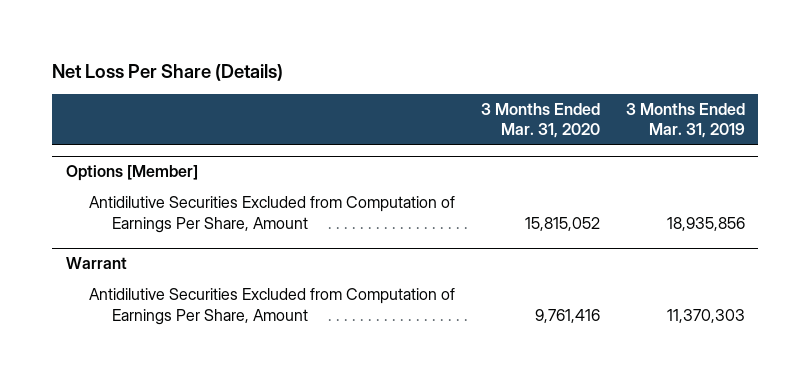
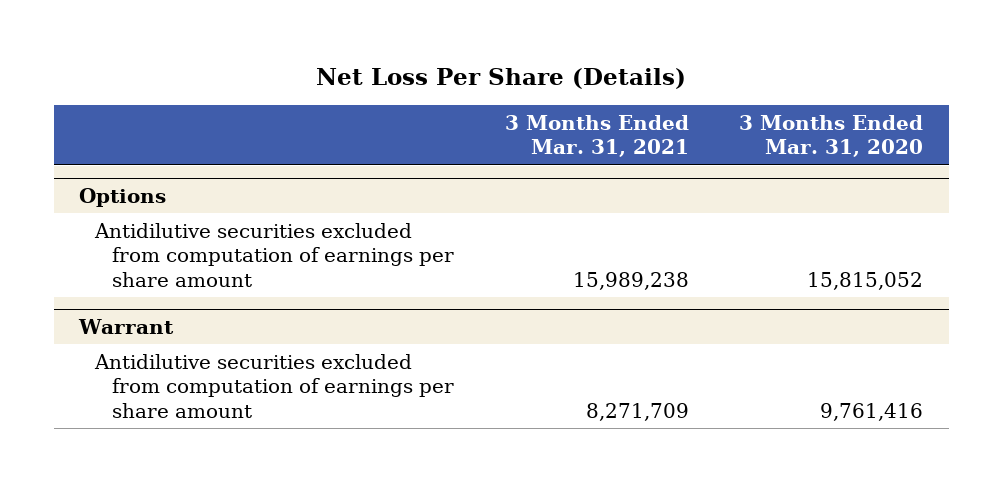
- | 3 Months Ended Mar. 31, 2020 | 3 Months Ended Mar. 31, 2019
+ | 3 Months Ended Mar. 31, 2021 | 3 Months Ended Mar. 31, 2020
- Options [Member]
- Antidilutive Securities Excluded from Computation of Earnings Per Share, Amount | 15,815,052 | 18,935,856
+ Options
+ Antidilutive securities excluded from computation of earnings per share amount | 15,989,238 | 15,815,052
@ Warrant
- Antidilutive Securities Excluded from Computation of Earnings Per Share, Amount | 9,761,416 | 11,370,303
+ Antidilutive securities excluded from computation of earnings per share amount | 8,271,709 | 9,761,416

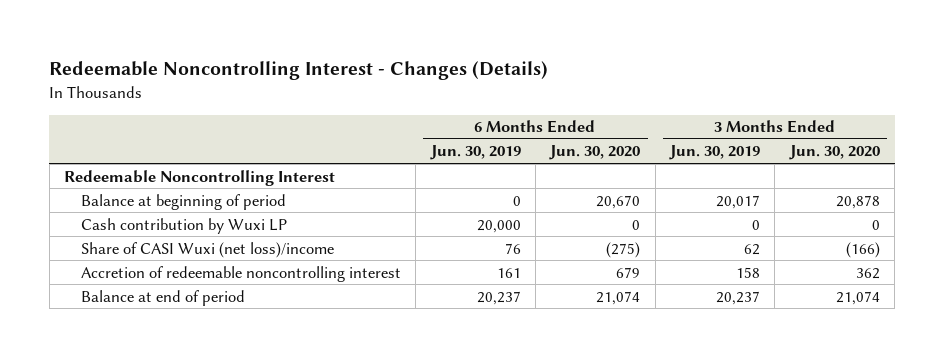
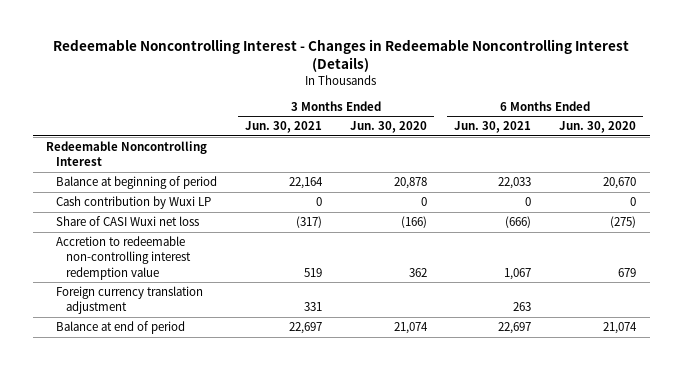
- Redeemable Noncontrolling Interest - Changes (Details)
+ Redeemable Noncontrolling Interest - Changes in Redeemable Noncontrolling Interest (Details)
- | 6 Months Ended Jun. 30, 2019 | 6 Months Ended Jun. 30, 2020 | 3 Months Ended Jun. 30, 2019 | 3 Months Ended Jun. 30, 2020
+ | 3 Months Ended Jun. 30, 2021 | 3 Months Ended Jun. 30, 2020 | 6 Months Ended Jun. 30, 2021 | 6 Months Ended Jun. 30, 2020
- Share of CASI Wuxi (net loss)/income | 76 | (275) | 62 | (166)
- Accretion of redeemable noncontrolling interest | 161 | 679 | 158 | 362
+ Share of CASI Wuxi net loss | (317) | (166) | (666) | (275)
+ Accretion to redeemable non-controlling interest redemption value | 519 | 362 | 1,067 | 679
+ Foreign currency translation adjustment | 331 | | 263 |

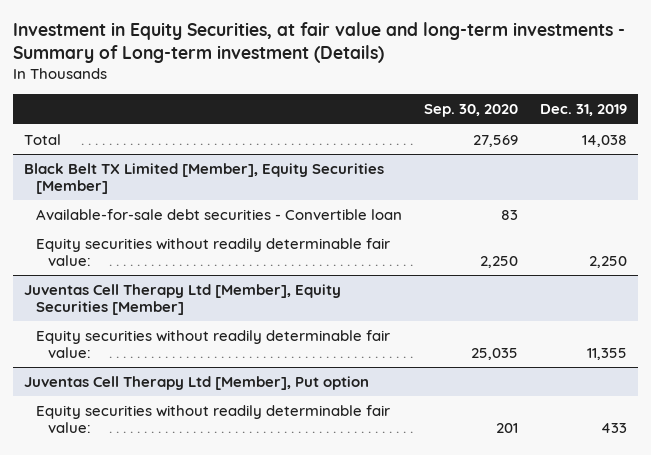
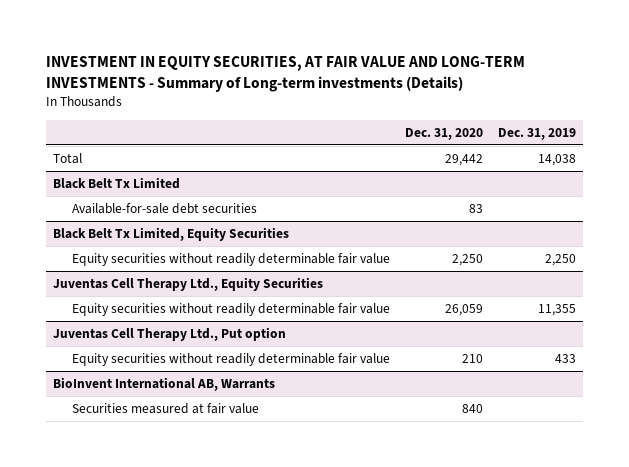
- Investment in Equity Securities, at fair value and long-term investments - Summary of Long-term investment (Details)
+ INVESTMENT IN EQUITY SECURITIES, AT FAIR VALUE AND LONG-TERM INVESTMENTS - Summary of Long-term investments (Details)
- | Sep. 30, 2020 | Dec. 31, 2019
+ | Dec. 31, 2020 | Dec. 31, 2019
- Black Belt TX Limited [Member], Equity Securities [Member]
- Available-for-sale debt securities - Convertible loan | 83 |
- Equity securities without readily determinable fair value: | 2,250 | 2,250
- Juventas Cell Therapy Ltd [Member], Equity Securities [Member]
- Equity securities without readily determinable fair value: | 25,035 | 11,355
- Juventas Cell Therapy Ltd [Member], Put option
- Equity securities without readily determinable fair value: | 201 | 433
+ Black Belt Tx Limited
+ Available-for-sale debt securities | 83 |
+ Black Belt Tx Limited, Equity Securities
+ Equity securities without readily determinable fair value | 2,250 | 2,250
+ Juventas Cell Therapy Ltd., Equity Securities
+ Equity securities without readily determinable fair value | 26,059 | 11,355
+ Juventas Cell Therapy Ltd., Put option
+ Equity securities without readily determinable fair value | 210 | 433
+ BioInvent International AB, Warrants
+ Securities measured at fair value | 840 |

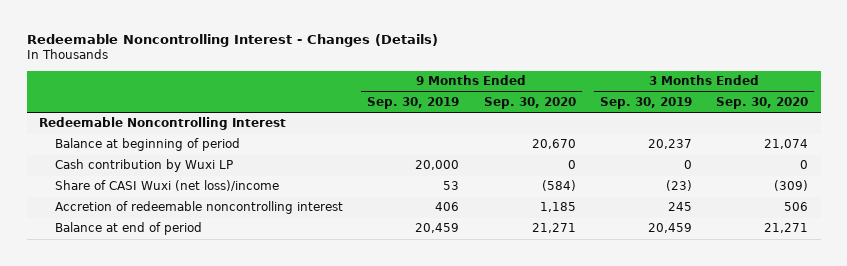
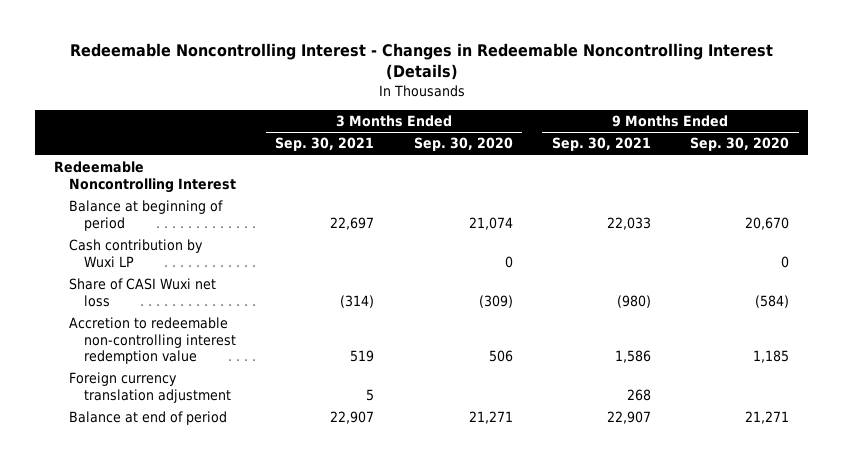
- Redeemable Noncontrolling Interest - Changes (Details)
+ Redeemable Noncontrolling Interest - Changes in Redeemable Noncontrolling Interest (Details)
- | 9 Months Ended Sep. 30, 2019 | 9 Months Ended Sep. 30, 2020 | 3 Months Ended Sep. 30, 2019 | 3 Months Ended Sep. 30, 2020
+ | 3 Months Ended Sep. 30, 2021 | 3 Months Ended Sep. 30, 2020 | 9 Months Ended Sep. 30, 2021 | 9 Months Ended Sep. 30, 2020
- Share of CASI Wuxi (net loss)/income | 53 | (584) | (23) | (309)
- Accretion of redeemable noncontrolling interest | 406 | 1,185 | 245 | 506
+ Share of CASI Wuxi net loss | (314) | (309) | (980) | (584)
+ Accretion to redeemable non-controlling interest redemption value | 519 | 506 | 1,586 | 1,185
+ Foreign currency translation adjustment | 5 | | 268 |

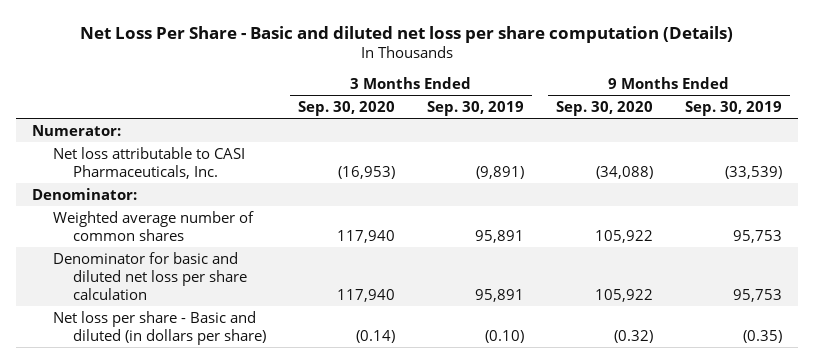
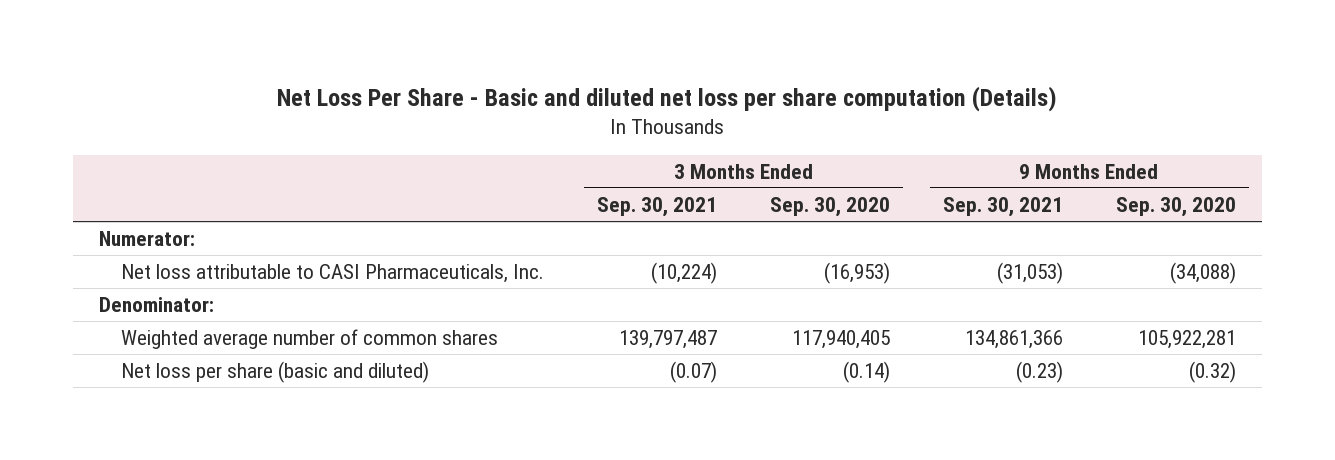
- | 3 Months Ended Sep. 30, 2020 | 3 Months Ended Sep. 30, 2019 | 9 Months Ended Sep. 30, 2020 | 9 Months Ended Sep. 30, 2019
+ | 3 Months Ended Sep. 30, 2021 | 3 Months Ended Sep. 30, 2020 | 9 Months Ended Sep. 30, 2021 | 9 Months Ended Sep. 30, 2020
- Weighted average number of common shares | 117,940 | 95,891 | 105,922 | 95,753
- Denominator for basic and diluted net loss per share calculation | 117,940 | 95,891 | 105,922 | 95,753
- Net loss per share - Basic and diluted (in dollars per share) | (0.14) | (0.10) | (0.32) | (0.35)
+ Weighted average number of common shares | 139,797,487 | 117,940,405 | 134,861,366 | 105,922,281
+ Net loss per share (basic and diluted) | (0.07) | (0.14) | (0.23) | (0.32)

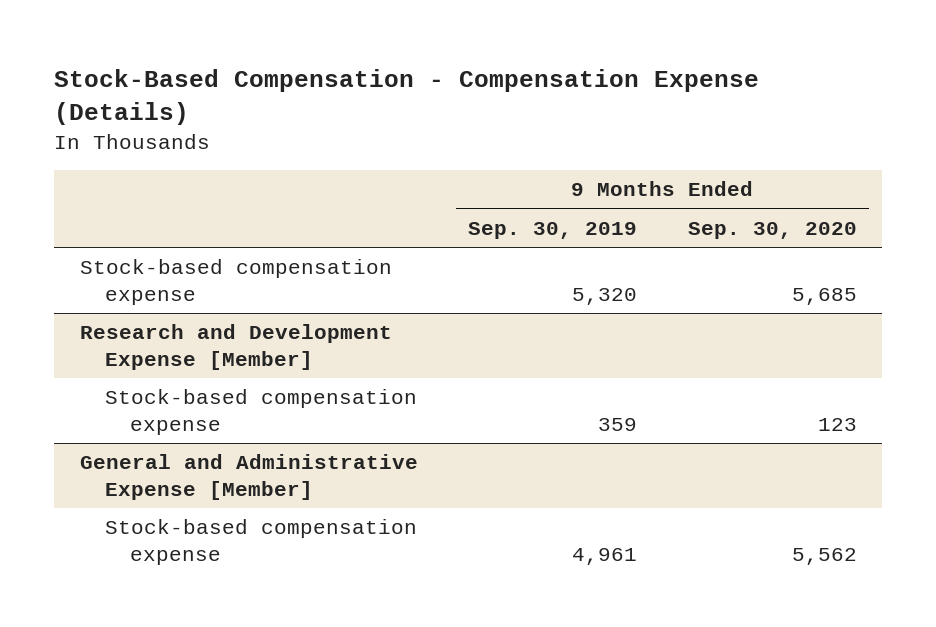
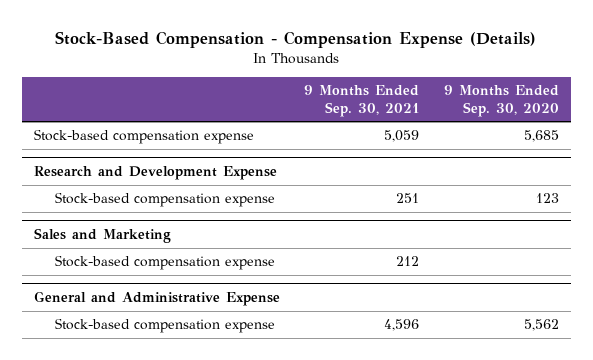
- | 9 Months Ended Sep. 30, 2019 | 9 Months Ended Sep. 30, 2020
+ | 9 Months Ended Sep. 30, 2021 | 9 Months Ended Sep. 30, 2020
- Research and Development Expense [Member]
+ Research and Development Expense
- General and Administrative Expense [Member]
+ Sales and Marketing
+ Stock-based compensation expense | 212 |
+ General and Administrative Expense

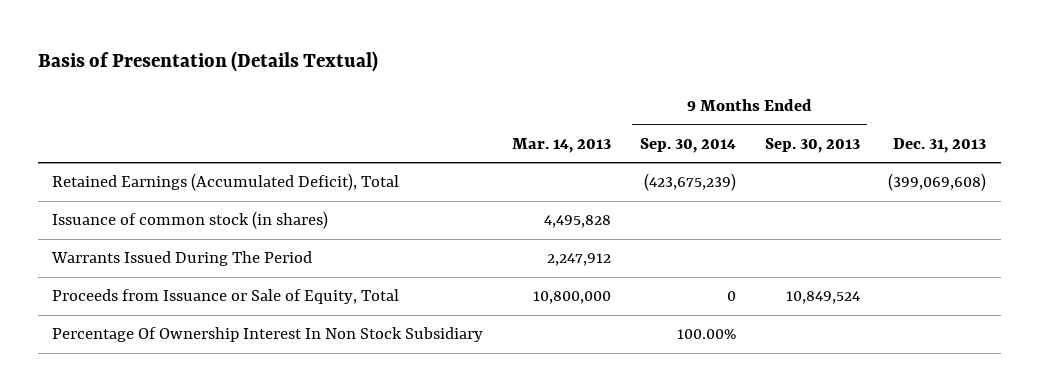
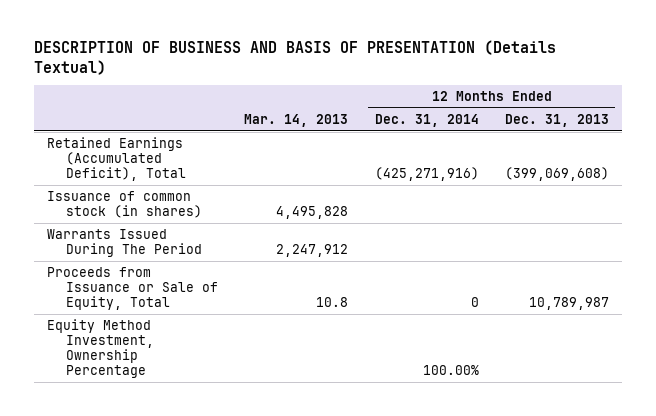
- Basis of Presentation (Details Textual)
+ DESCRIPTION OF BUSINESS AND BASIS OF PRESENTATION (Details Textual)
- | Mar. 14, 2013 | 9 Months Ended Sep. 30, 2014 | 9 Months Ended Sep. 30, 2013 | Dec. 31, 2013
+ | Mar. 14, 2013 | 12 Months Ended Dec. 31, 2014 | 12 Months Ended Dec. 31, 2013
- Proceeds from Issuance or Sale of Equity, Total | 10,800,000 | 0 | 10,849,524 |
- Percentage Of Ownership Interest In Non Stock Subsidiary | | 100.00% | |
+ Proceeds from Issuance or Sale of Equity, Total | 10.8 | 0 | 10,789,987
+ Equity Method Investment, Ownership Percentage | | 100.00% |

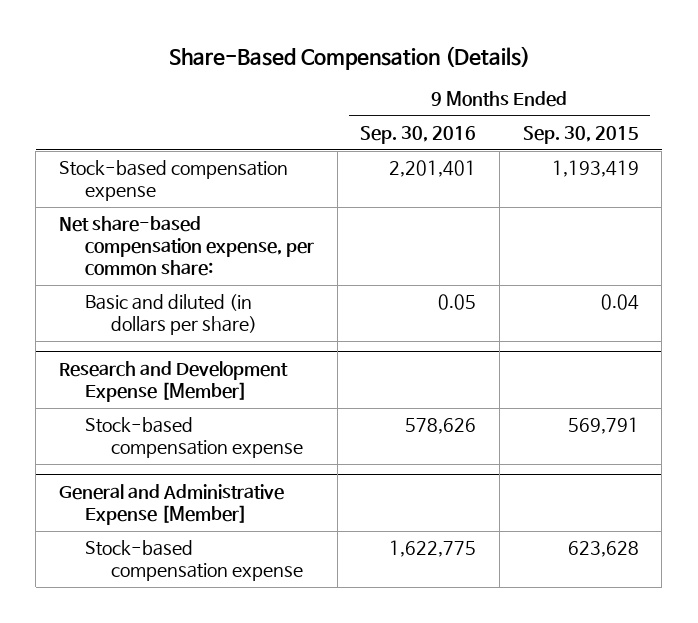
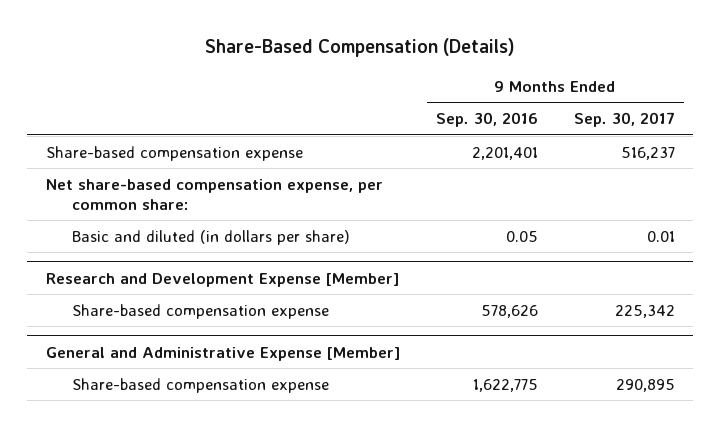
- | 9 Months Ended Sep. 30, 2016 | 9 Months Ended Sep. 30, 2015
+ | 9 Months Ended Sep. 30, 2016 | 9 Months Ended Sep. 30, 2017
- Stock-based compensation expense | 2,201,401 | 1,193,419
+ Share-based compensation expense | 2,201,401 | 516,237
@ Research and Development Expense [Member]
- Stock-based compensation expense | 578,626 | 569,791
+ Share-based compensation expense | 578,626 | 225,342
@ General and Administrative Expense [Member]
- Stock-based compensation expense | 1,622,775 | 623,628
+ Share-based compensation expense | 1,622,775 | 290,895

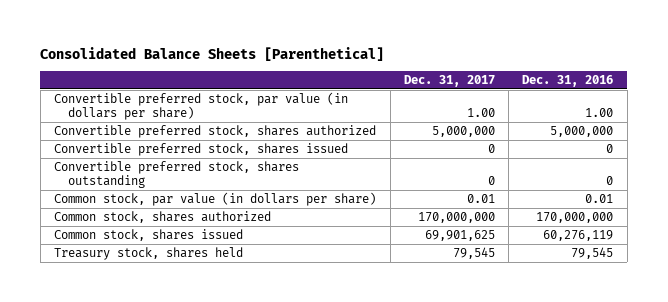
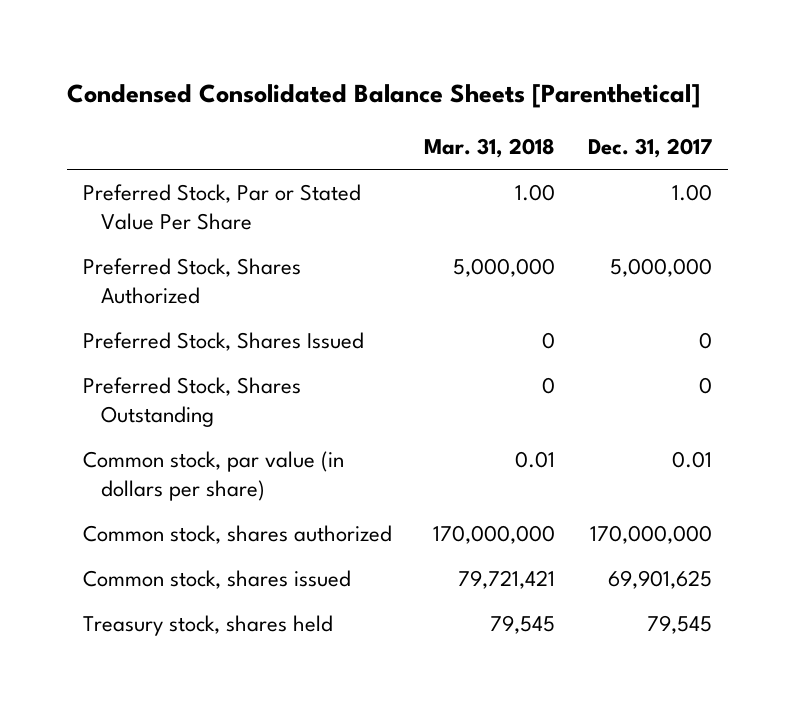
- Consolidated Balance Sheets [Parenthetical]
+ Condensed Consolidated Balance Sheets [Parenthetical]
- | Dec. 31, 2017 | Dec. 31, 2016
+ | Mar. 31, 2018 | Dec. 31, 2017
- Convertible preferred stock, par value (in dollars per share) | 1.00 | 1.00
- Convertible preferred stock, shares authorized | 5,000,000 | 5,000,000
- Convertible preferred stock, shares issued | 0 | 0
- Convertible preferred stock, shares outstanding | 0 | 0
+ Preferred Stock, Par or Stated Value Per Share | 1.00 | 1.00
+ Preferred Stock, Shares Authorized | 5,000,000 | 5,000,000
+ Preferred Stock, Shares Issued | 0 | 0
+ Preferred Stock, Shares Outstanding | 0 | 0

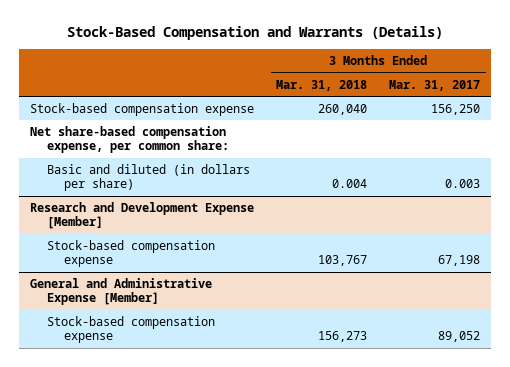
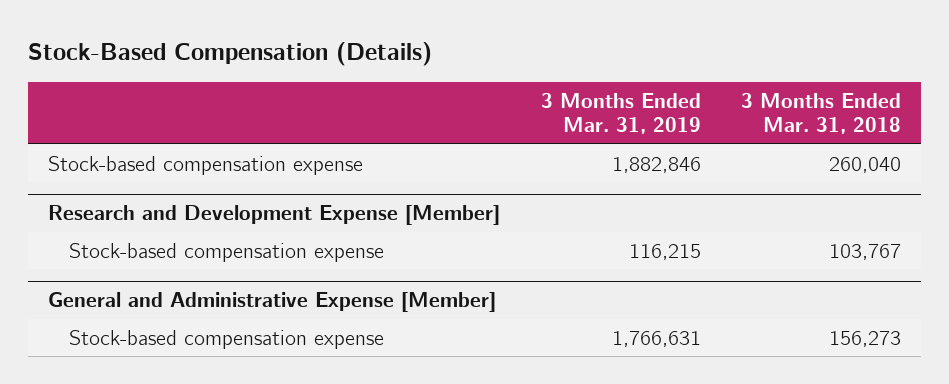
- Stock-Based Compensation and Warrants (Details)
+ Stock-Based Compensation (Details)
- | 3 Months Ended Mar. 31, 2018 | 3 Months Ended Mar. 31, 2017
+ | 3 Months Ended Mar. 31, 2019 | 3 Months Ended Mar. 31, 2018
- Net share-based compensation expense, per common share:
- Basic and diluted (in dollars per share) | 0.004 | 0.003

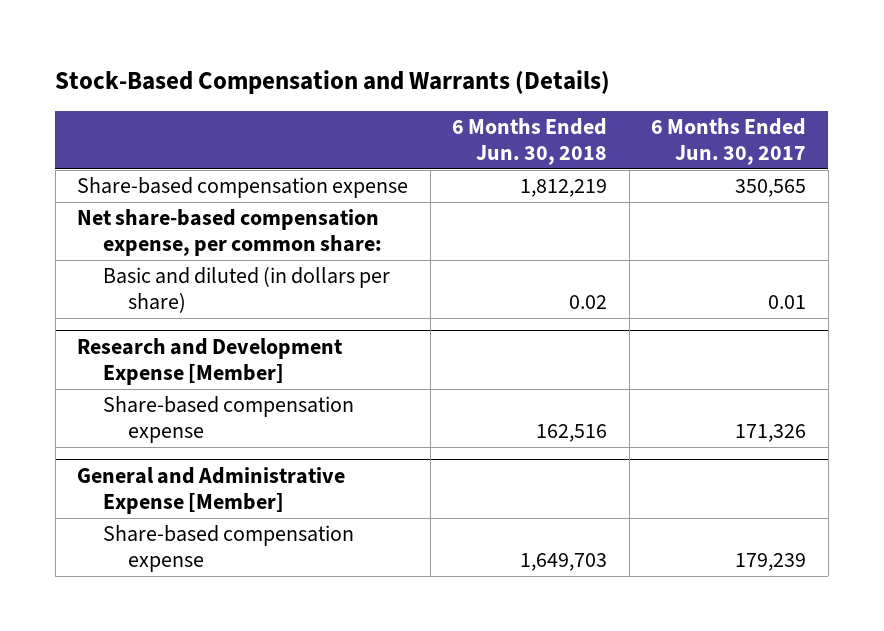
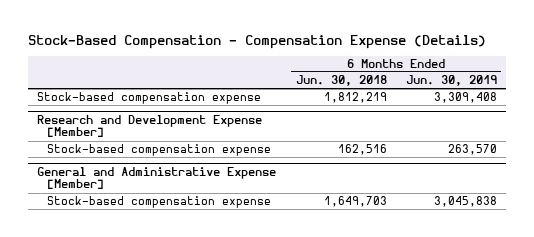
- Stock-Based Compensation and Warrants (Details)
+ Stock-Based Compensation - Compensation Expense (Details)
- | 6 Months Ended Jun. 30, 2018 | 6 Months Ended Jun. 30, 2017
+ | 6 Months Ended Jun. 30, 2018 | 6 Months Ended Jun. 30, 2019
- Share-based compensation expense | 1,812,219 | 350,565
- Net share-based compensation expense, per common share:
- Basic and diluted (in dollars per share) | 0.02 | 0.01
+ Stock-based compensation expense | 1,812,219 | 3,309,408
@ Research and Development Expense [Member]
- Share-based compensation expense | 162,516 | 171,326
+ Stock-based compensation expense | 162,516 | 263,570
@ General and Administrative Expense [Member]
- Share-based compensation expense | 1,649,703 | 179,239
+ Stock-based compensation expense | 1,649,703 | 3,045,838

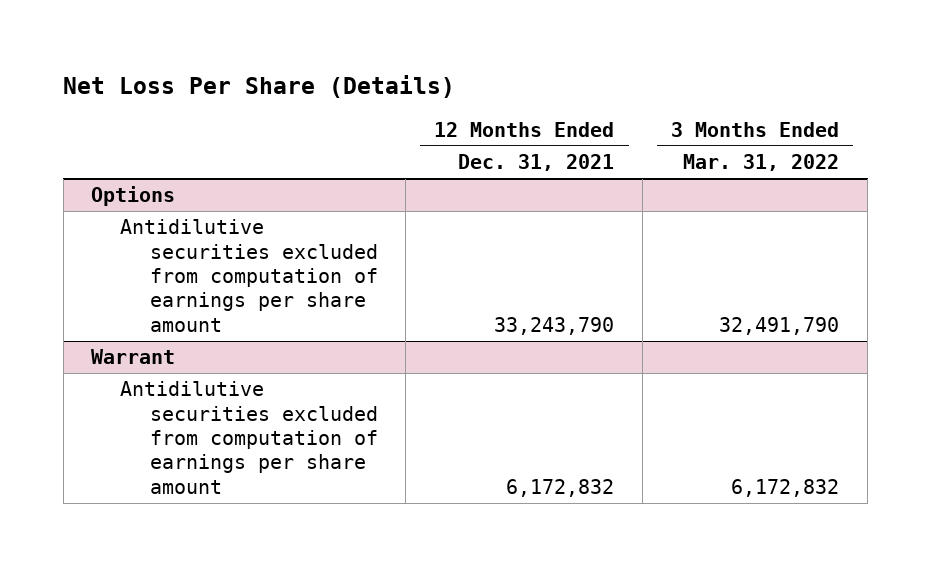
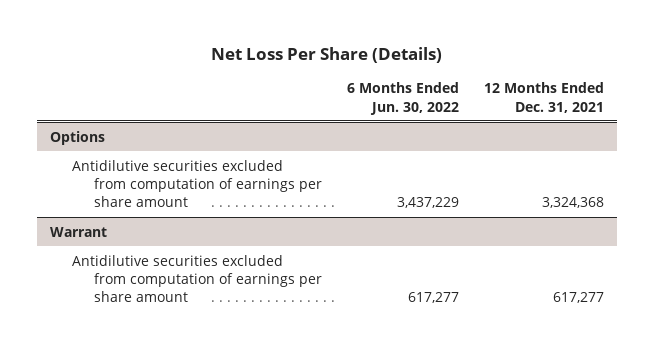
- | 12 Months Ended Dec. 31, 2021 | 3 Months Ended Mar. 31, 2022
+ | 6 Months Ended Jun. 30, 2022 | 12 Months Ended Dec. 31, 2021
@ Options
- Antidilutive securities excluded from computation of earnings per share amount | 33,243,790 | 32,491,790
+ Antidilutive securities excluded from computation of earnings per share amount | 3,437,229 | 3,324,368
@ Warrant
- Antidilutive securities excluded from computation of earnings per share amount | 6,172,832 | 6,172,832
+ Antidilutive securities excluded from computation of earnings per share amount | 617,277 | 617,277

